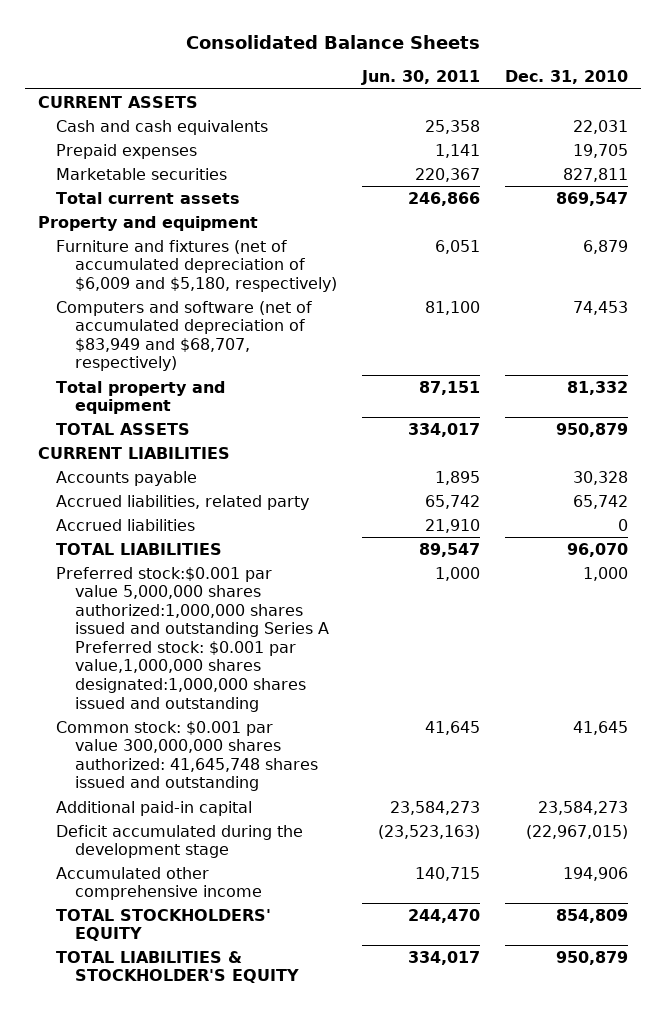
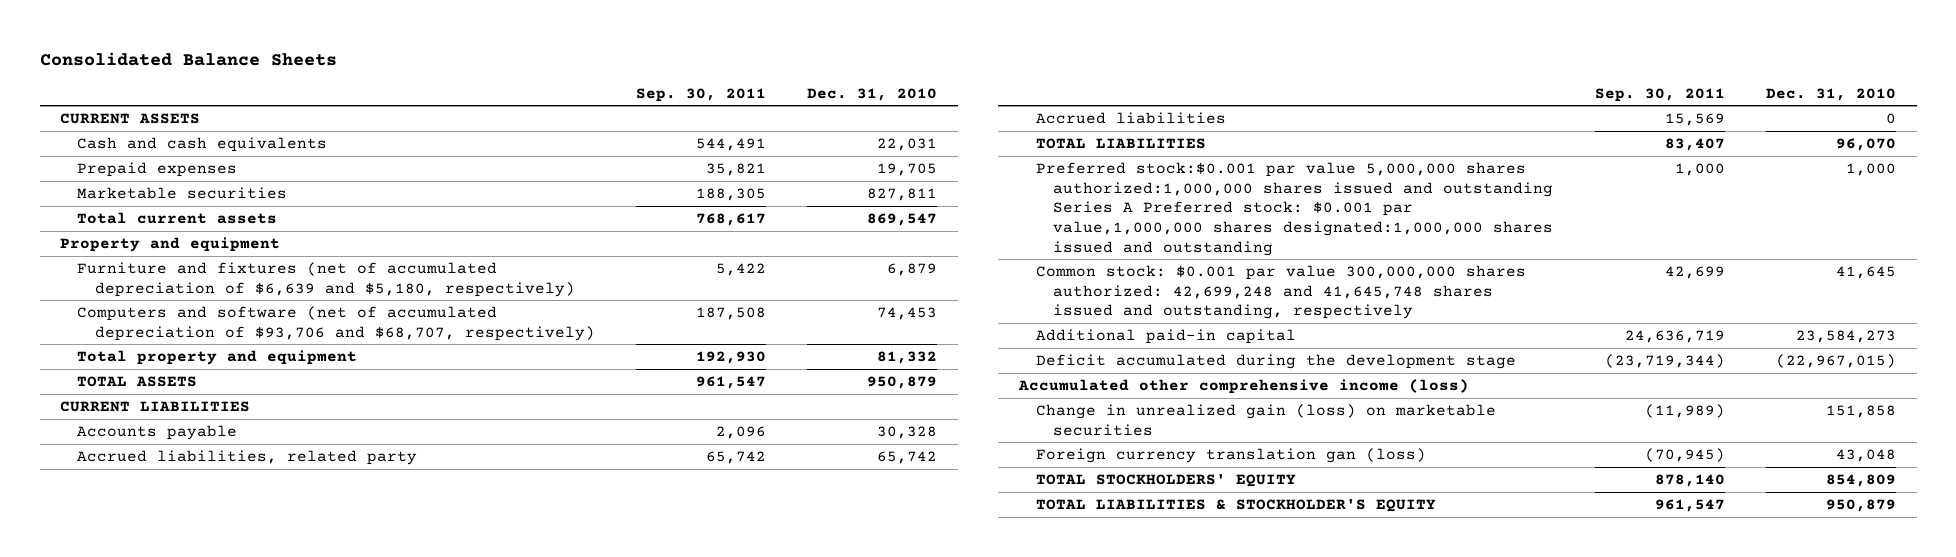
- | Jun. 30, 2011 | Dec. 31, 2010
+ | Sep. 30, 2011 | Dec. 31, 2010
- Furniture and fixtures (net of accumulated depreciation of $6,009 and $5,180, respectively) | 6,051 | 6,879
- Computers and software (net of accumulated depreciation of $83,949 and $68,707, respectively) | 81,100 | 74,453
+ Furniture and fixtures (net of accumulated depreciation of $6,639 and $5,180, respectively) | 5,422 | 6,879
+ Computers and software (net of accumulated depreciation of $93,706 and $68,707, respectively) | 187,508 | 74,453
- Common stock: $0.001 par value 300,000,000 shares authorized: 41,645,748 shares issued and outstanding | 41,645 | 41,645
+ Common stock: $0.001 par value 300,000,000 shares authorized: 42,699,248 and 41,645,748 shares issued and outstanding, respectively | 42,699 | 41,645
- Accumulated other comprehensive income | 140,715 | 194,906
+ Accumulated other comprehensive income (loss)
+ Change in unrealized gain (loss) on marketable securities | (11,989) | 151,858
+ Foreign currency translation gan (loss) | (70,945) | 43,048

